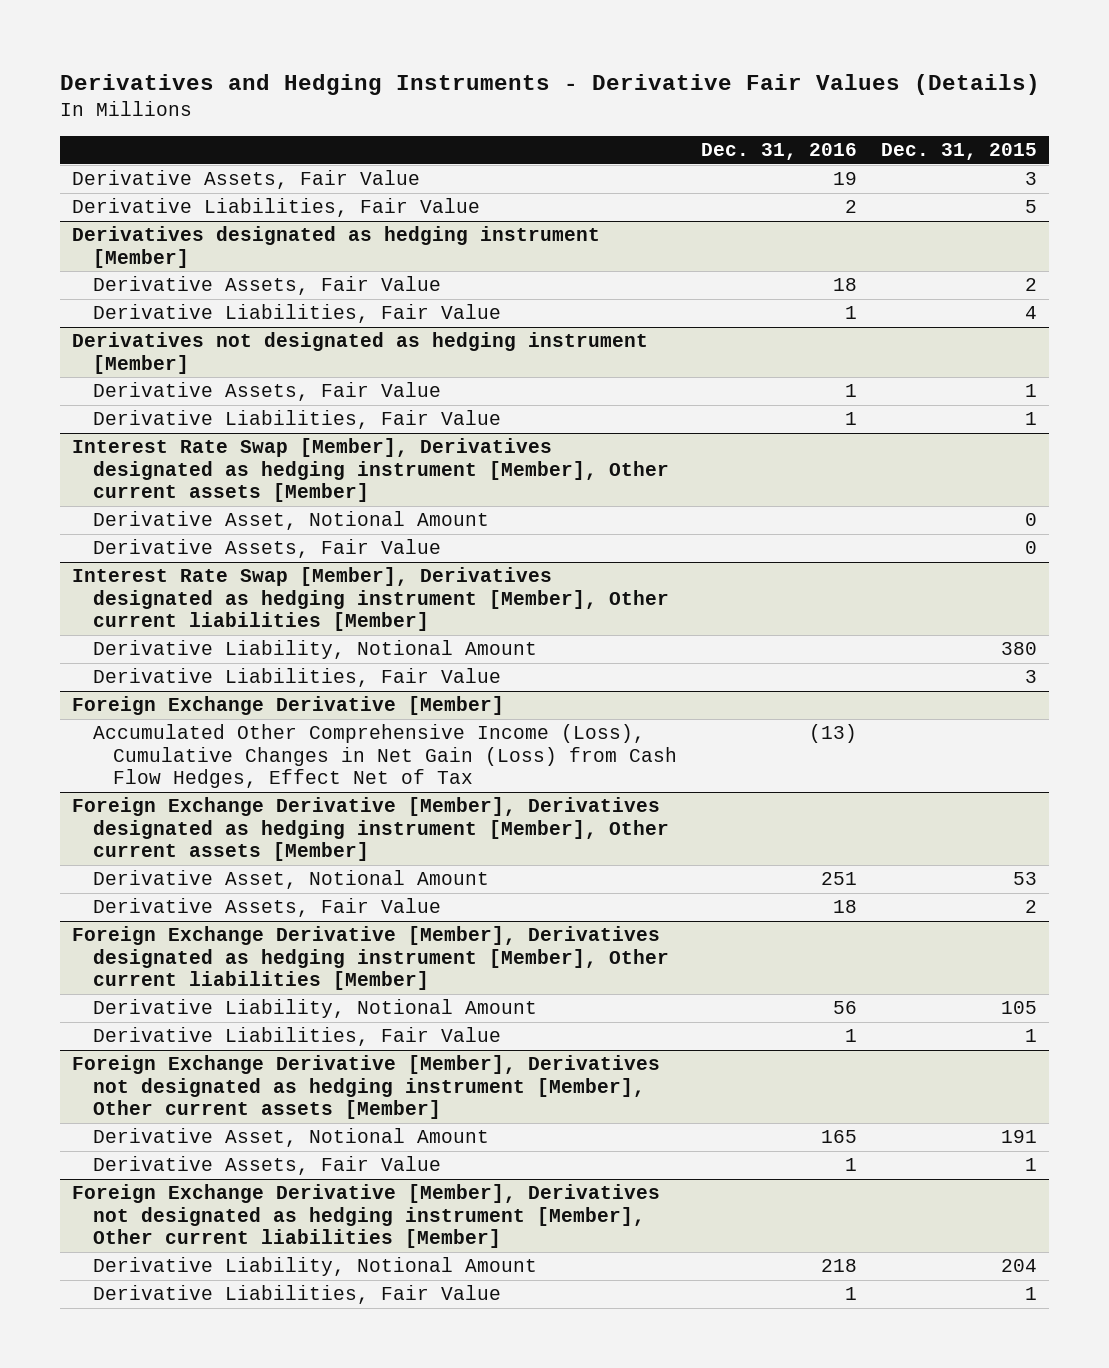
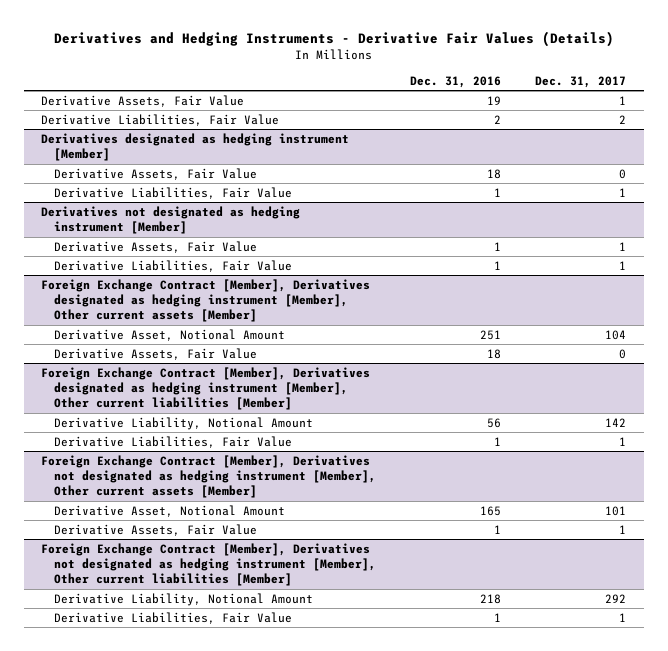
- | Dec. 31, 2016 | Dec. 31, 2015
+ | Dec. 31, 2016 | Dec. 31, 2017
- Interest Rate Swap [Member], Derivatives designated as hedging instrument [Member], Other current assets [Member]
- Derivative Asset, Notional Amount | | 0
- Derivative Assets, Fair Value | | 0
- Interest Rate Swap [Member], Derivatives designated as hedging instrument [Member], Other current liabilities [Member]
- Derivative Liability, Notional Amount | | 380
- Derivative Liabilities, Fair Value | | 3
- Foreign Exchange Derivative [Member]
- Accumulated Other Comprehensive Income (Loss), Cumulative Changes in Net Gain (Loss) from Cash Flow Hedges, Effect Net of Tax | (13) |
- Foreign Exchange Derivative [Member], Derivatives designated as hedging instrument [Member], Other current assets [Member]
+ Foreign Exchange Contract [Member], Derivatives designated as hedging instrument [Member], Other current assets [Member]
- Foreign Exchange Derivative [Member], Derivatives designated as hedging instrument [Member], Other current liabilities [Member]
+ Foreign Exchange Contract [Member], Derivatives designated as hedging instrument [Member], Other current liabilities [Member]
- Foreign Exchange Derivative [Member], Derivatives not designated as hedging instrument [Member], Other current assets [Member]
+ Foreign Exchange Contract [Member], Derivatives not designated as hedging instrument [Member], Other current assets [Member]
- Foreign Exchange Derivative [Member], Derivatives not designated as hedging instrument [Member], Other current liabilities [Member]
+ Foreign Exchange Contract [Member], Derivatives not designated as hedging instrument [Member], Other current liabilities [Member]

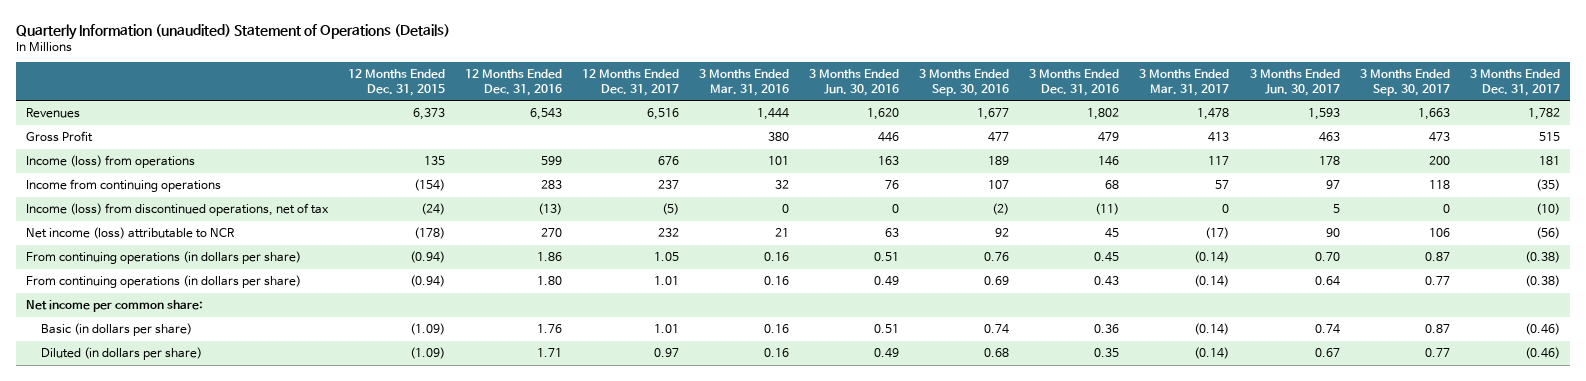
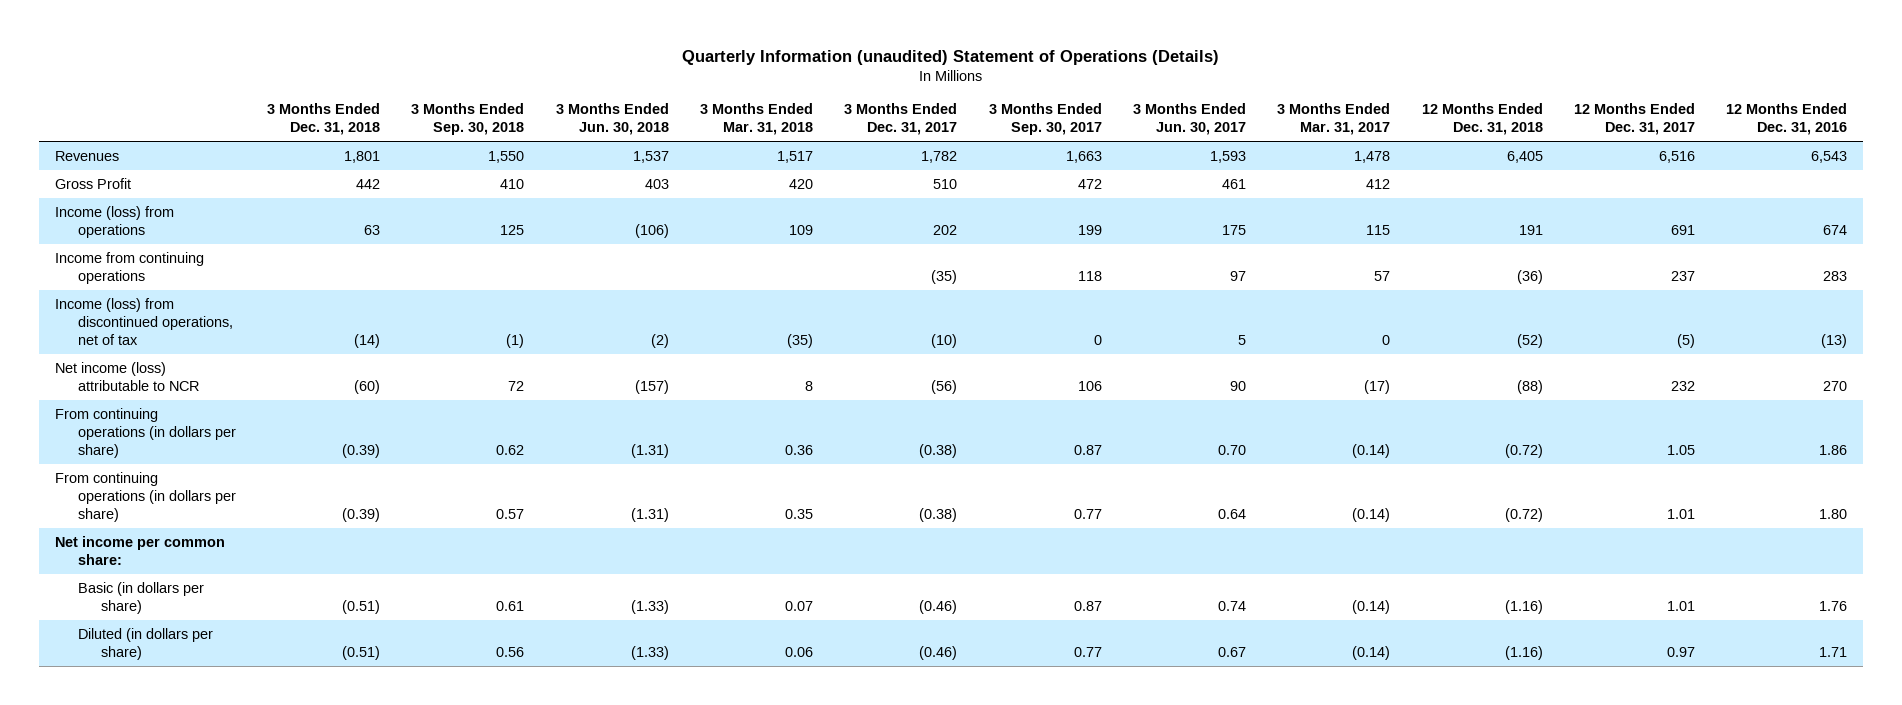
- | 12 Months Ended Dec. 31, 2015 | 12 Months Ended Dec. 31, 2016 | 12 Months Ended Dec. 31, 2017 | 3 Months Ended Mar. 31, 2016 | 3 Months Ended Jun. 30, 2016 | 3 Months Ended Sep. 30, 2016 | 3 Months Ended Dec. 31, 2016 | 3 Months Ended Mar. 31, 2017 | 3 Months Ended Jun. 30, 2017 | 3 Months Ended Sep. 30, 2017 | 3 Months Ended Dec. 31, 2017
+ | 3 Months Ended Dec. 31, 2018 | 3 Months Ended Sep. 30, 2018 | 3 Months Ended Jun. 30, 2018 | 3 Months Ended Mar. 31, 2018 | 3 Months Ended Dec. 31, 2017 | 3 Months Ended Sep. 30, 2017 | 3 Months Ended Jun. 30, 2017 | 3 Months Ended Mar. 31, 2017 | 12 Months Ended Dec. 31, 2018 | 12 Months Ended Dec. 31, 2017 | 12 Months Ended Dec. 31, 2016
- Gross Profit | | | | 380 | 446 | 477 | 479 | 413 | 463 | 473 | 515
- Income (loss) from operations | 135 | 599 | 676 | 101 | 163 | 189 | 146 | 117 | 178 | 200 | 181
+ Gross Profit | 442 | 410 | 403 | 420 | 510 | 472 | 461 | 412 | | |
+ Income (loss) from operations | 63 | 125 | (106) | 109 | 202 | 199 | 175 | 115 | 191 | 691 | 674

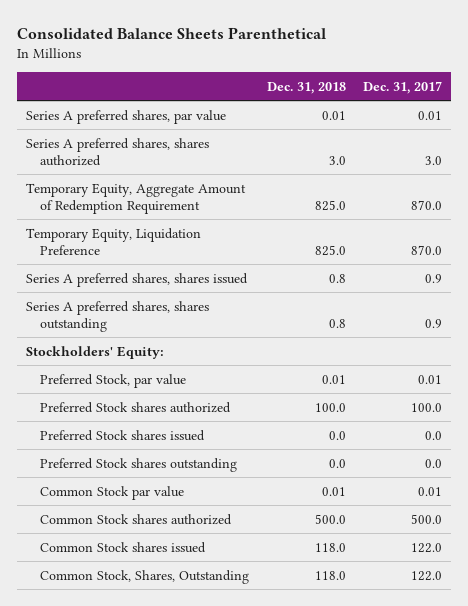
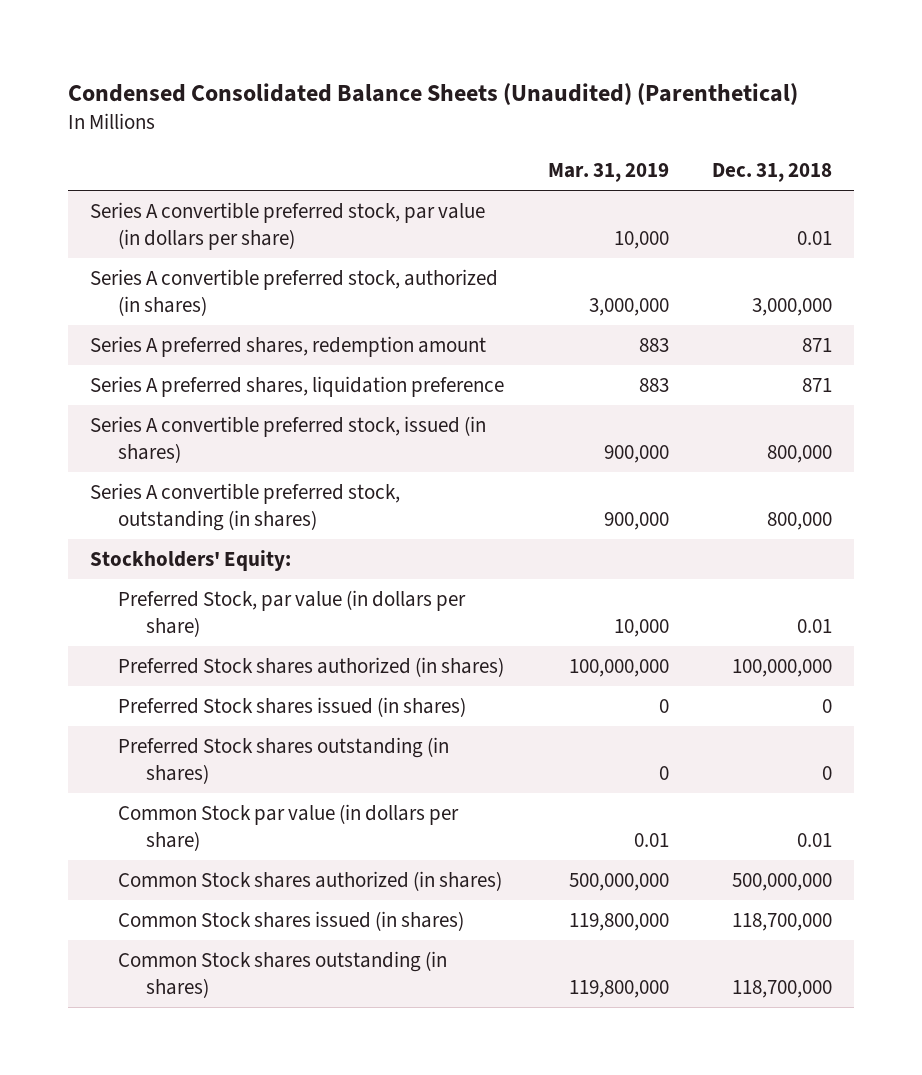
- Consolidated Balance Sheets Parenthetical
+ Condensed Consolidated Balance Sheets (Unaudited) (Parenthetical)
- | Dec. 31, 2018 | Dec. 31, 2017
+ | Mar. 31, 2019 | Dec. 31, 2018
- Series A preferred shares, par value | 0.01 | 0.01
- Series A preferred shares, shares authorized | 3.0 | 3.0
- Temporary Equity, Aggregate Amount of Redemption Requirement | 825.0 | 870.0
- Temporary Equity, Liquidation Preference | 825.0 | 870.0
- Series A preferred shares, shares issued | 0.8 | 0.9
- Series A preferred shares, shares outstanding | 0.8 | 0.9
+ Series A convertible preferred stock, par value (in dollars per share) | 10,000 | 0.01
+ Series A convertible preferred stock, authorized (in shares) | 3,000,000 | 3,000,000
+ Series A preferred shares, redemption amount | 883 | 871
+ Series A preferred shares, liquidation preference | 883 | 871
+ Series A convertible preferred stock, issued (in shares) | 900,000 | 800,000
+ Series A convertible preferred stock, outstanding (in shares) | 900,000 | 800,000
- Preferred Stock, par value | 0.01 | 0.01
- Preferred Stock shares authorized | 100.0 | 100.0
- Preferred Stock shares issued | 0.0 | 0.0
- Preferred Stock shares outstanding | 0.0 | 0.0
- Common Stock par value | 0.01 | 0.01
- Common Stock shares authorized | 500.0 | 500.0
- Common Stock shares issued | 118.0 | 122.0
- Common Stock, Shares, Outstanding | 118.0 | 122.0
+ Preferred Stock, par value (in dollars per share) | 10,000 | 0.01
+ Preferred Stock shares authorized (in shares) | 100,000,000 | 100,000,000
+ Preferred Stock shares issued (in shares) | 0 | 0
+ Preferred Stock shares outstanding (in shares) | 0 | 0
+ Common Stock par value (in dollars per share) | 0.01 | 0.01
+ Common Stock shares authorized (in shares) | 500,000,000 | 500,000,000
+ Common Stock shares issued (in shares) | 119,800,000 | 118,700,000
+ Common Stock shares outstanding (in shares) | 119,800,000 | 118,700,000

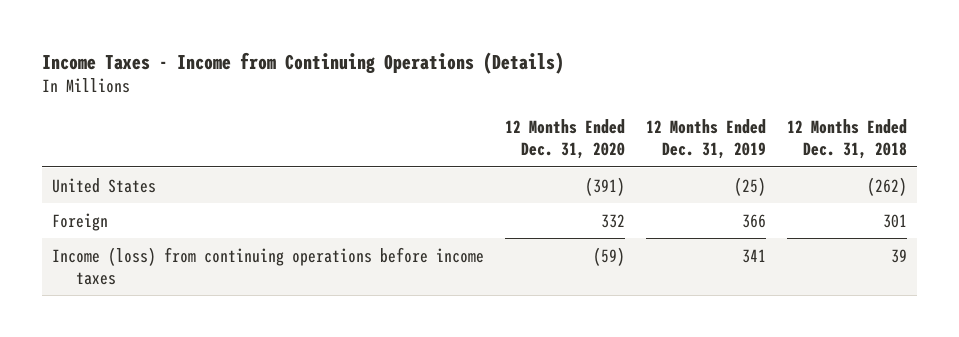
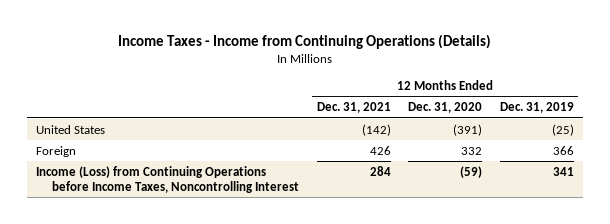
- | 12 Months Ended Dec. 31, 2020 | 12 Months Ended Dec. 31, 2019 | 12 Months Ended Dec. 31, 2018
+ | 12 Months Ended Dec. 31, 2021 | 12 Months Ended Dec. 31, 2020 | 12 Months Ended Dec. 31, 2019
- Income (loss) from continuing operations before income taxes | (59) | 341 | 39
+ Income (Loss) from Continuing Operations before Income Taxes, Noncontrolling Interest | 284 | (59) | 341

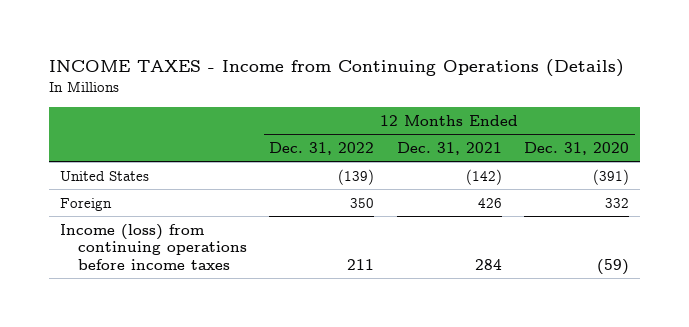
- Income Taxes - Income from Continuing Operations (Details)
+ INCOME TAXES - Income from Continuing Operations (Details)
- | 12 Months Ended Dec. 31, 2021 | 12 Months Ended Dec. 31, 2020 | 12 Months Ended Dec. 31, 2019
+ | 12 Months Ended Dec. 31, 2022 | 12 Months Ended Dec. 31, 2021 | 12 Months Ended Dec. 31, 2020
- Income (Loss) from Continuing Operations before Income Taxes, Noncontrolling Interest | 284 | (59) | 341
+ Income (loss) from continuing operations before income taxes | 211 | 284 | (59)

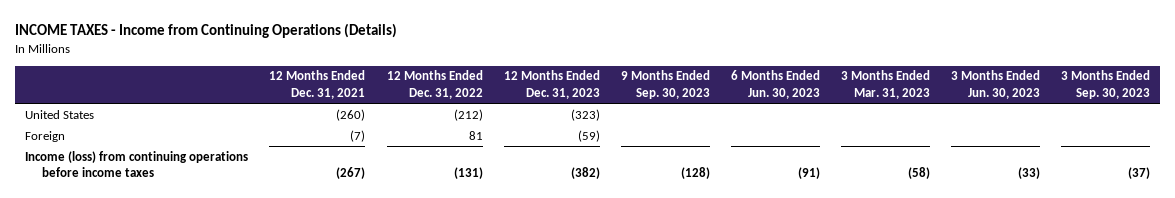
- | 12 Months Ended Dec. 31, 2022 | 12 Months Ended Dec. 31, 2021 | 12 Months Ended Dec. 31, 2020
+ | 12 Months Ended Dec. 31, 2021 | 12 Months Ended Dec. 31, 2022 | 12 Months Ended Dec. 31, 2023 | 9 Months Ended Sep. 30, 2023 | 6 Months Ended Jun. 30, 2023 | 3 Months Ended Mar. 31, 2023 | 3 Months Ended Jun. 30, 2023 | 3 Months Ended Sep. 30, 2023
- United States | (139) | (142) | (391)
- Foreign | 350 | 426 | 332
- Income (loss) from continuing operations before income taxes | 211 | 284 | (59)
+ United States | (260) | (212) | (323) | | | | |
+ Foreign | (7) | 81 | (59) | | | | |
+ Income (loss) from continuing operations before income taxes | (267) | (131) | (382) | (128) | (91) | (58) | (33) | (37)

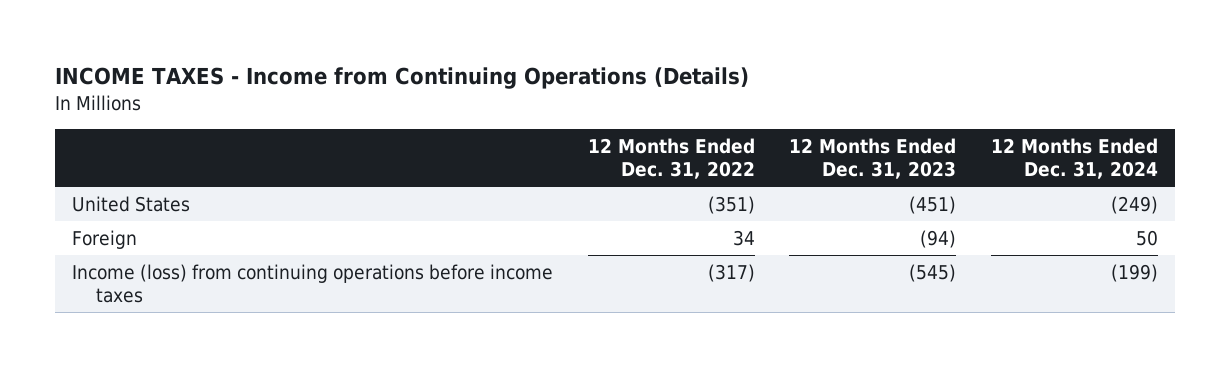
- | 12 Months Ended Dec. 31, 2021 | 12 Months Ended Dec. 31, 2022 | 12 Months Ended Dec. 31, 2023 | 9 Months Ended Sep. 30, 2023 | 6 Months Ended Jun. 30, 2023 | 3 Months Ended Mar. 31, 2023 | 3 Months Ended Jun. 30, 2023 | 3 Months Ended Sep. 30, 2023
+ | 12 Months Ended Dec. 31, 2022 | 12 Months Ended Dec. 31, 2023 | 12 Months Ended Dec. 31, 2024
- United States | (260) | (212) | (323) | | | | |
- Foreign | (7) | 81 | (59) | | | | |
- Income (loss) from continuing operations before income taxes | (267) | (131) | (382) | (128) | (91) | (58) | (33) | (37)
+ United States | (351) | (451) | (249)
+ Foreign | 34 | (94) | 50
+ Income (loss) from continuing operations before income taxes | (317) | (545) | (199)

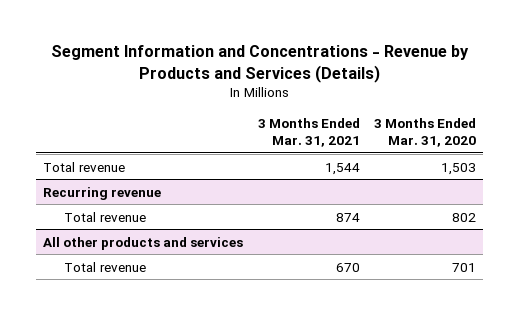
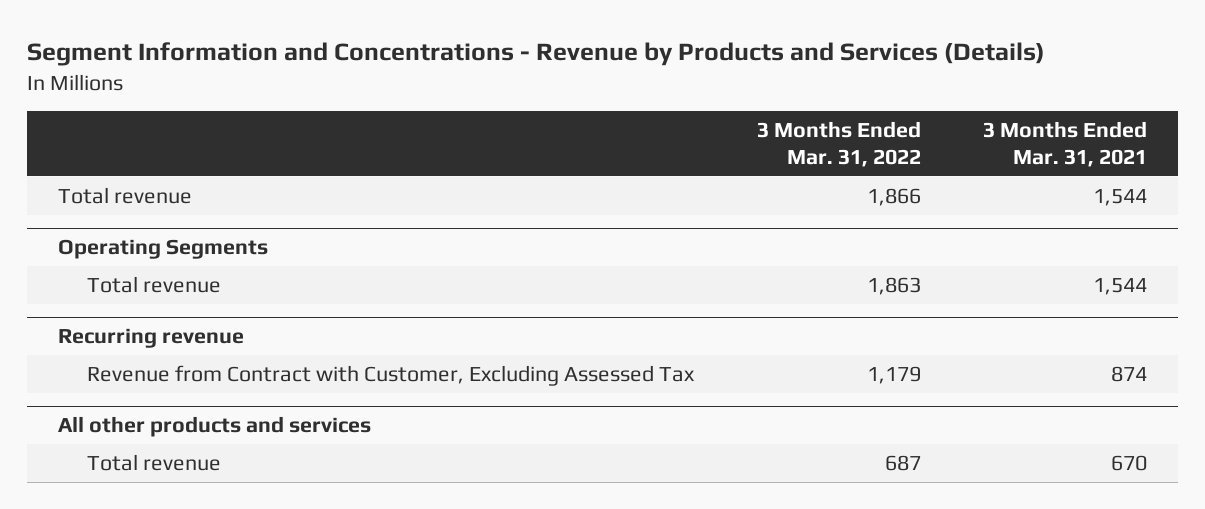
- | 3 Months Ended Mar. 31, 2021 | 3 Months Ended Mar. 31, 2020
+ | 3 Months Ended Mar. 31, 2022 | 3 Months Ended Mar. 31, 2021
+ Operating Segments
+ Total revenue | 1,863 | 1,544
@ Recurring revenue
- Total revenue | 874 | 802
+ Revenue from Contract with Customer, Excluding Assessed Tax | 1,179 | 874

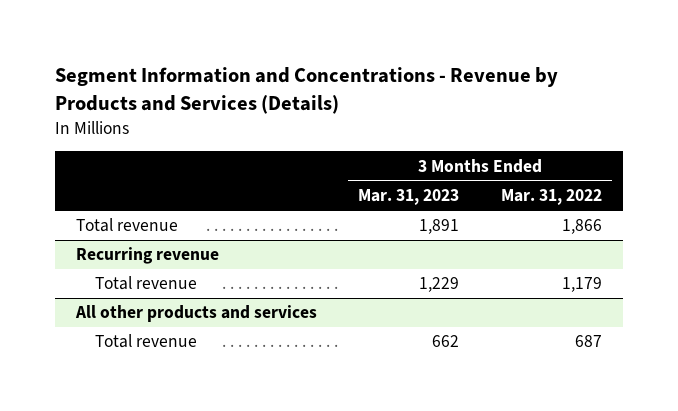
- | 3 Months Ended Mar. 31, 2022 | 3 Months Ended Mar. 31, 2021
+ | 3 Months Ended Mar. 31, 2023 | 3 Months Ended Mar. 31, 2022
- Operating Segments
- Total revenue | 1,863 | 1,544
@ Recurring revenue
- Revenue from Contract with Customer, Excluding Assessed Tax | 1,179 | 874
+ Total revenue | 1,229 | 1,179

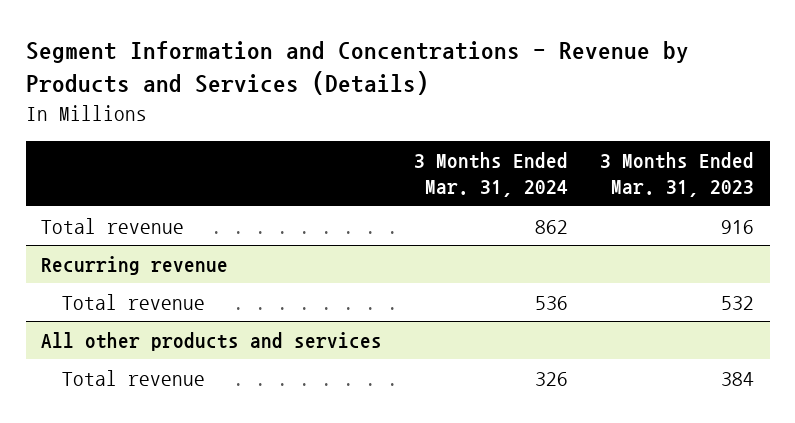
- | 3 Months Ended Mar. 31, 2023 | 3 Months Ended Mar. 31, 2022
+ | 3 Months Ended Mar. 31, 2024 | 3 Months Ended Mar. 31, 2023
- Total revenue | 1,891 | 1,866
+ Total revenue | 862 | 916
@ Recurring revenue
- Total revenue | 1,229 | 1,179
+ Total revenue | 536 | 532
@ All other products and services
- Total revenue | 662 | 687
+ Total revenue | 326 | 384

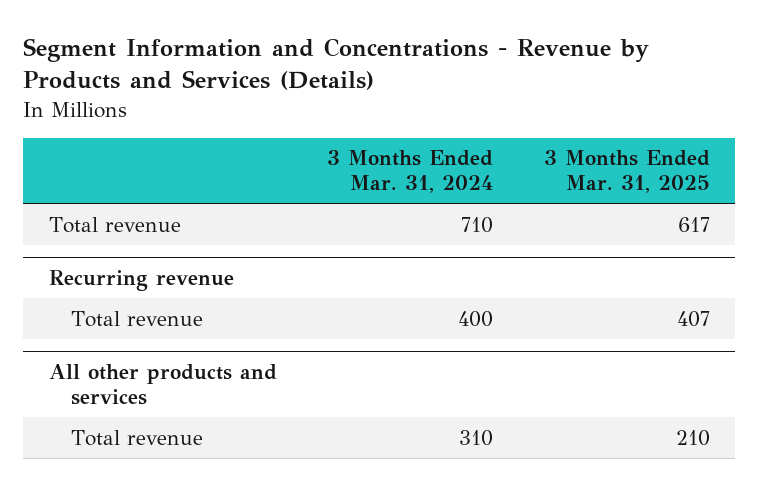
- | 3 Months Ended Mar. 31, 2024 | 3 Months Ended Mar. 31, 2023
+ | 3 Months Ended Mar. 31, 2024 | 3 Months Ended Mar. 31, 2025
- Total revenue | 862 | 916
+ Total revenue | 710 | 617
@ Recurring revenue
- Total revenue | 536 | 532
+ Total revenue | 400 | 407
@ All other products and services
- Total revenue | 326 | 384
+ Total revenue | 310 | 210

